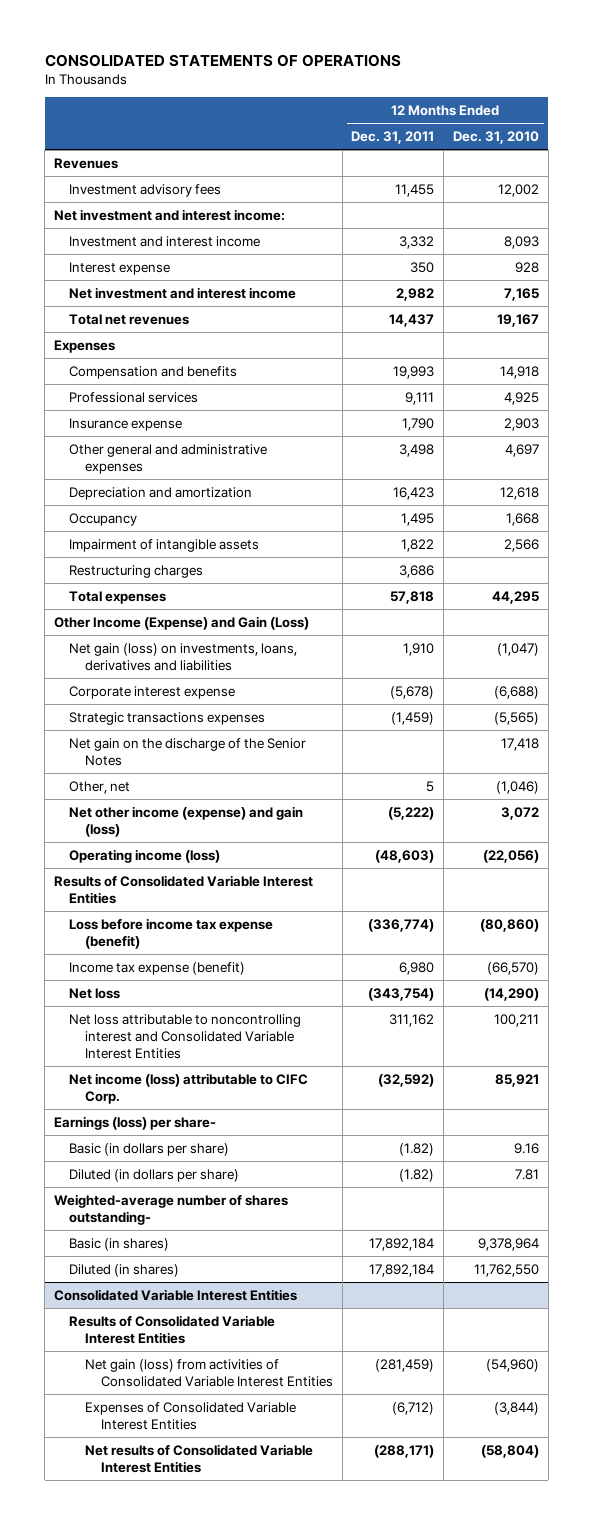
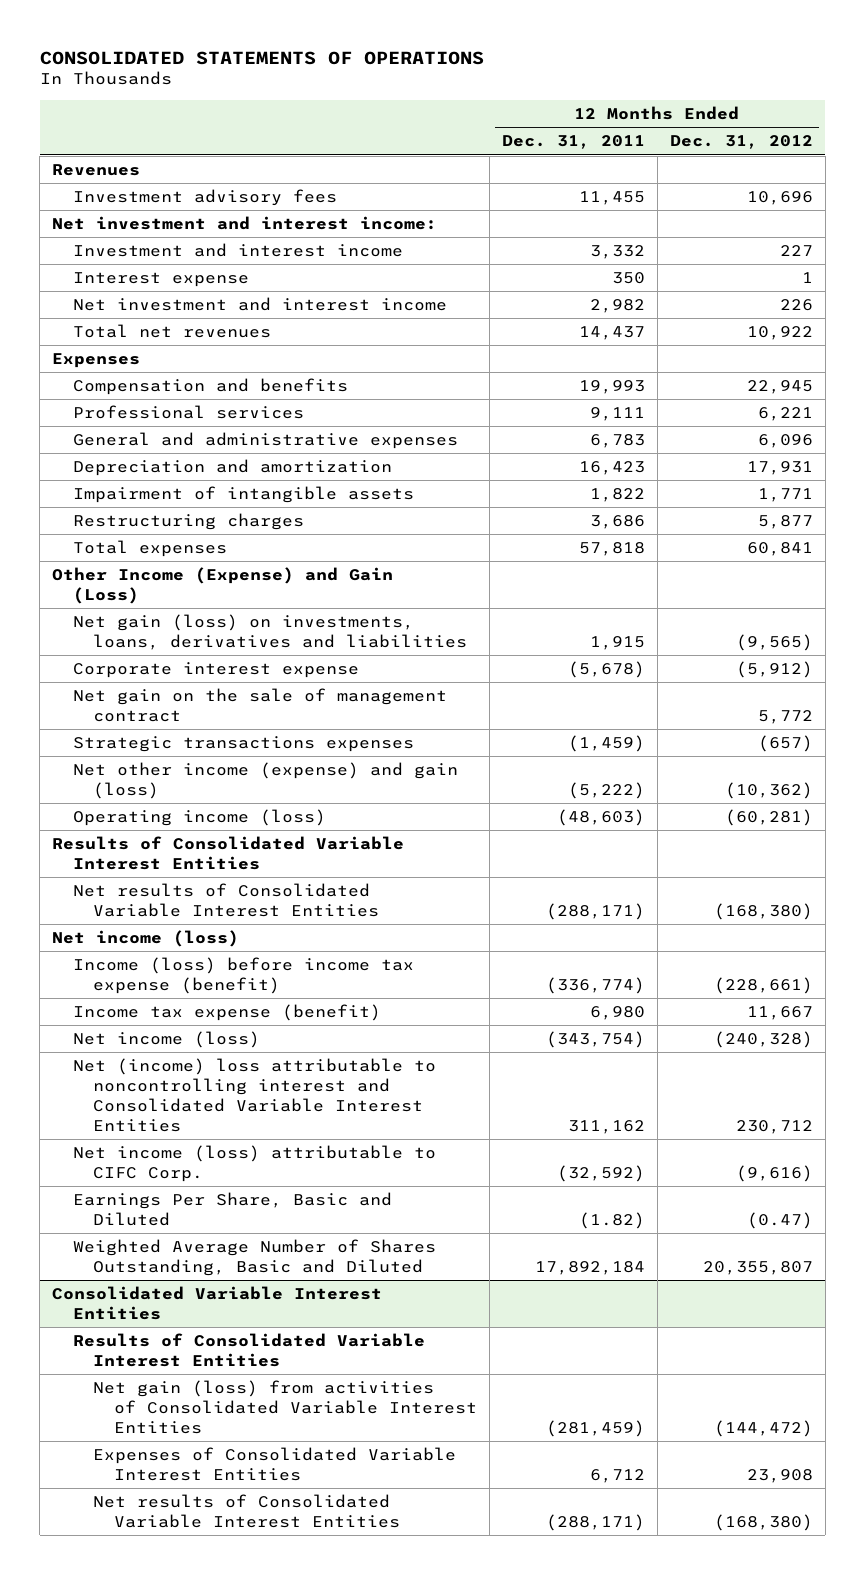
- | 12 Months Ended Dec. 31, 2011 | 12 Months Ended Dec. 31, 2010
+ | 12 Months Ended Dec. 31, 2011 | 12 Months Ended Dec. 31, 2012
- Insurance expense | 1,790 | 2,903
- Other general and administrative expenses | 3,498 | 4,697
+ General and administrative expenses | 6,783 | 6,096
- Occupancy | 1,495 | 1,668
- Net gain (loss) on investments, loans, derivatives and liabilities | 1,910 | (1,047)
+ Net gain (loss) on investments, loans, derivatives and liabilities | 1,915 | (9,565)
+ Net gain on the sale of management contract | | 5,772
- Net gain on the discharge of the Senior Notes | | 17,418
- Other, net | 5 | (1,046)
- Loss before income tax expense (benefit) | (336,774) | (80,860)
+ Net results of Consolidated Variable Interest Entities | (288,171) | (168,380)
+ Net income (loss)
+ Income (loss) before income tax expense (benefit) | (336,774) | (228,661)
- Net loss | (343,754) | (14,290)
- Net loss attributable to noncontrolling interest and Consolidated Variable Interest Entities | 311,162 | 100,211
+ Net income (loss) | (343,754) | (240,328)
+ Net (income) loss attributable to noncontrolling interest and Consolidated Variable Interest Entities | 311,162 | 230,712
- Earnings (loss) per share-
- Basic (in dollars per share) | (1.82) | 9.16
- Diluted (in dollars per share) | (1.82) | 7.81
- Weighted-average number of shares outstanding-
- Basic (in shares) | 17,892,184 | 9,378,964
- Diluted (in shares) | 17,892,184 | 11,762,550
+ Earnings Per Share, Basic and Diluted | (1.82) | (0.47)
+ Weighted Average Number of Shares Outstanding, Basic and Diluted | 17,892,184 | 20,355,807
@ Consolidated Variable Interest Entities
- Expenses of Consolidated Variable Interest Entities | (6,712) | (3,844)
+ Expenses of Consolidated Variable Interest Entities | 6,712 | 23,908

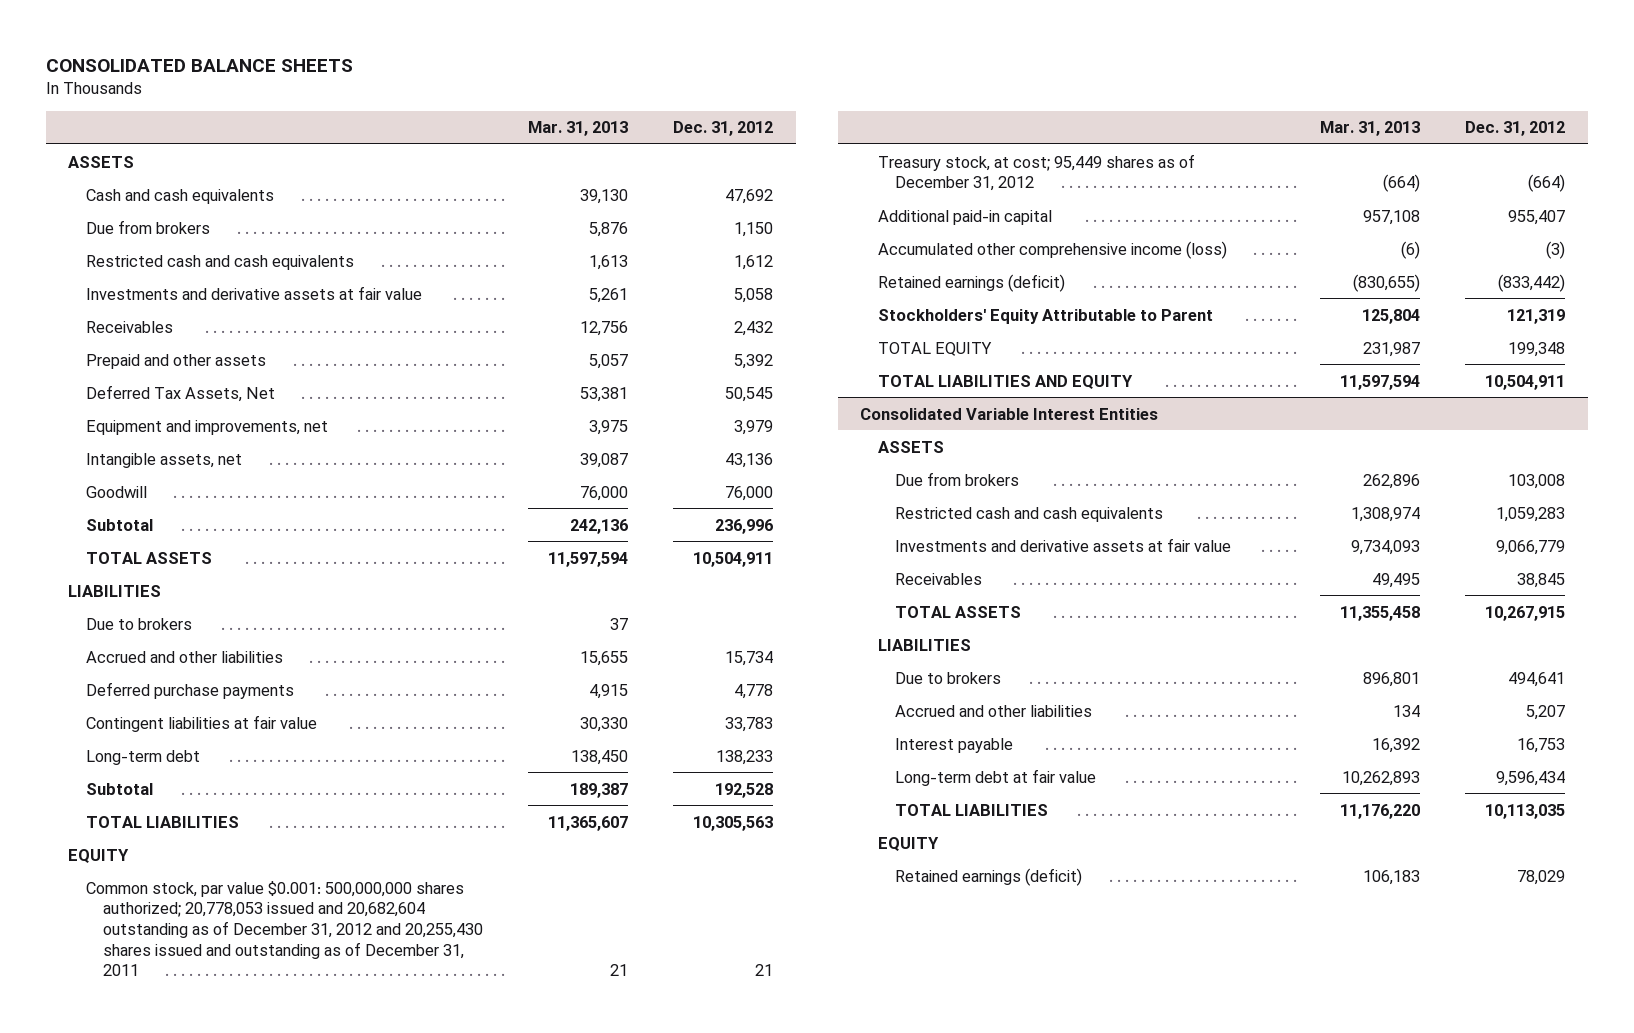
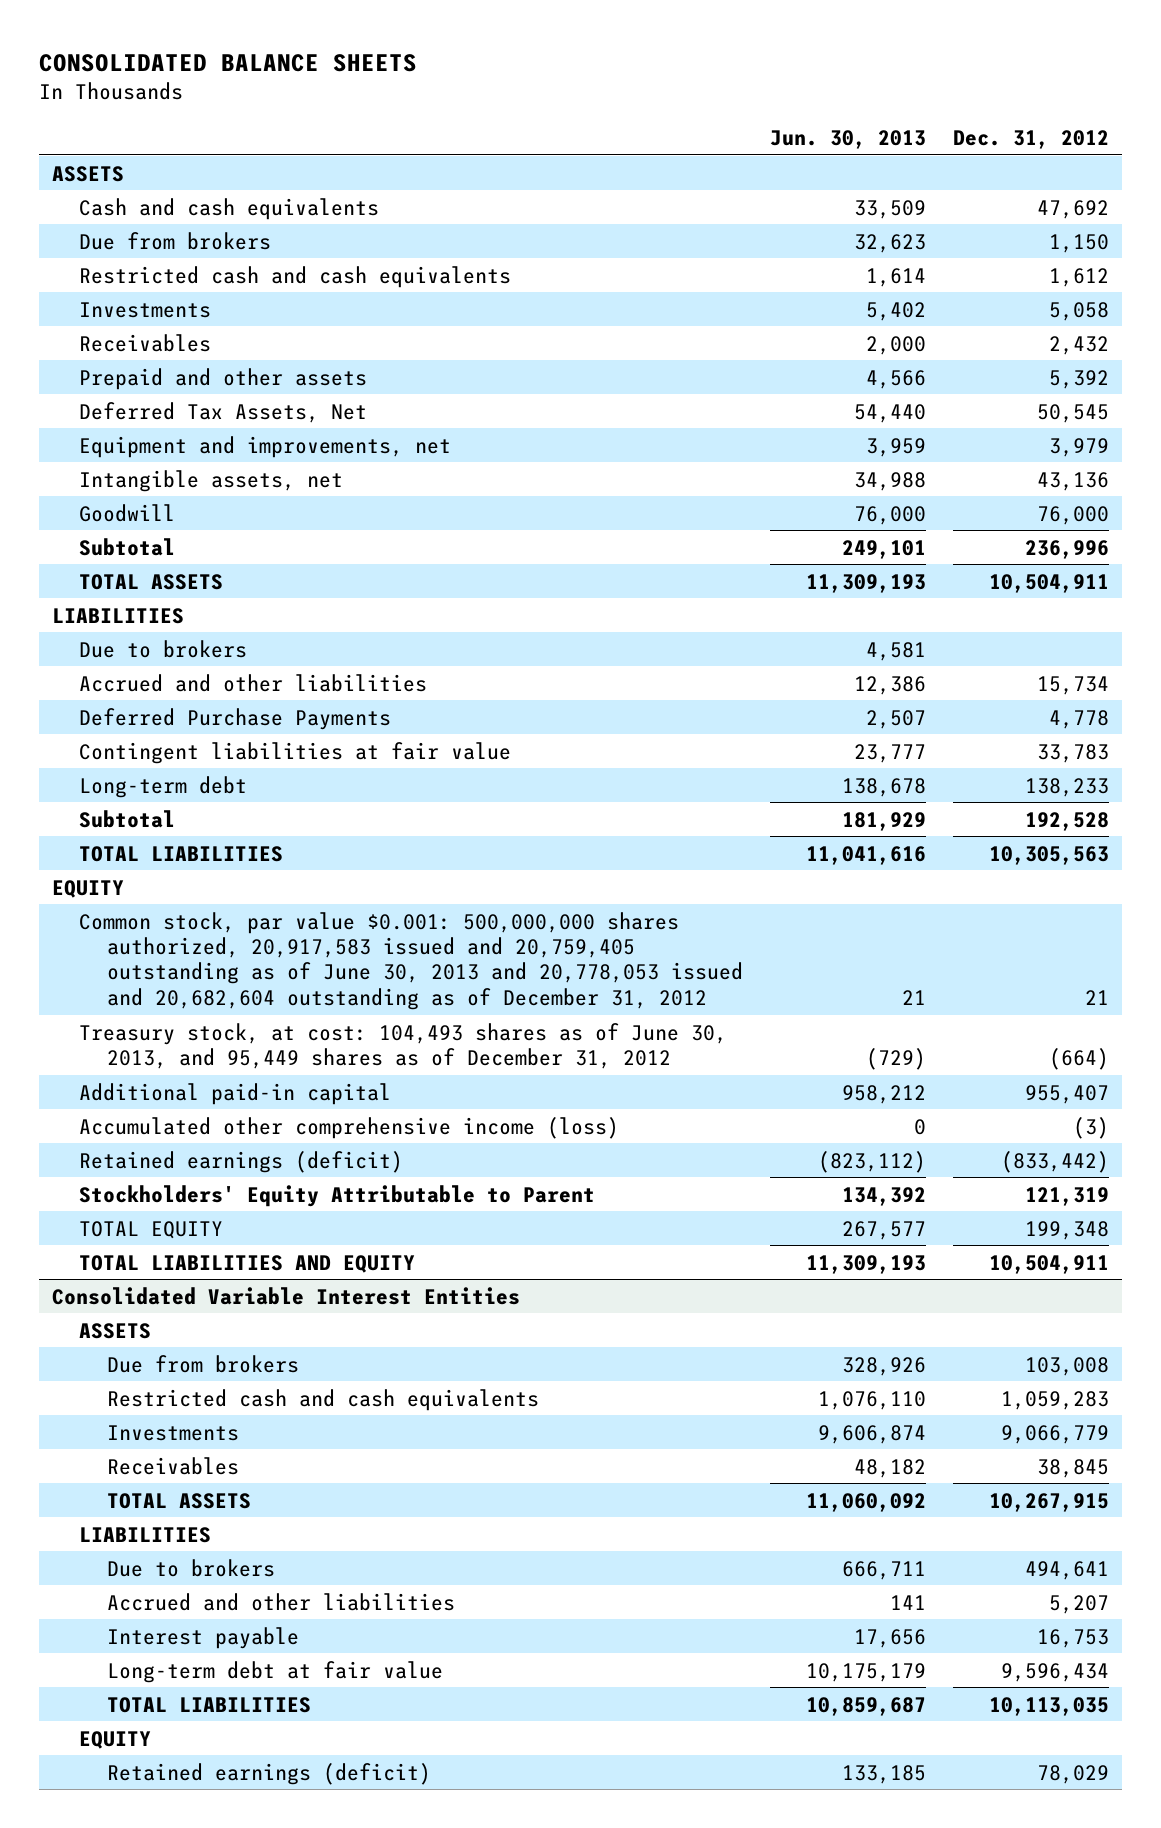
- | Mar. 31, 2013 | Dec. 31, 2012
+ | Jun. 30, 2013 | Dec. 31, 2012
- Investments and derivative assets at fair value | 5,261 | 5,058
+ Investments | 5,402 | 5,058
- Deferred purchase payments | 4,915 | 4,778
+ Deferred Purchase Payments | 2,507 | 4,778
- Common stock, par value $0.001: 500,000,000 shares authorized; 20,778,053 issued and 20,682,604 outstanding as of December 31, 2012 and 20,255,430 shares issued and outstanding as of December 31, 2011 | 21 | 21
- Treasury stock, at cost; 95,449 shares as of December 31, 2012 | (664) | (664)
+ Common stock, par value $0.001: 500,000,000 shares authorized, 20,917,583 issued and 20,759,405 outstanding as of June 30, 2013 and 20,778,053 issued and 20,682,604 outstanding as of December 31, 2012 | 21 | 21
+ Treasury stock, at cost: 104,493 shares as of June 30, 2013, and 95,449 shares as of December 31, 2012 | (729) | (664)
@ Consolidated Variable Interest Entities
- Investments and derivative assets at fair value | 9,734,093 | 9,066,779
+ Investments | 9,606,874 | 9,066,779

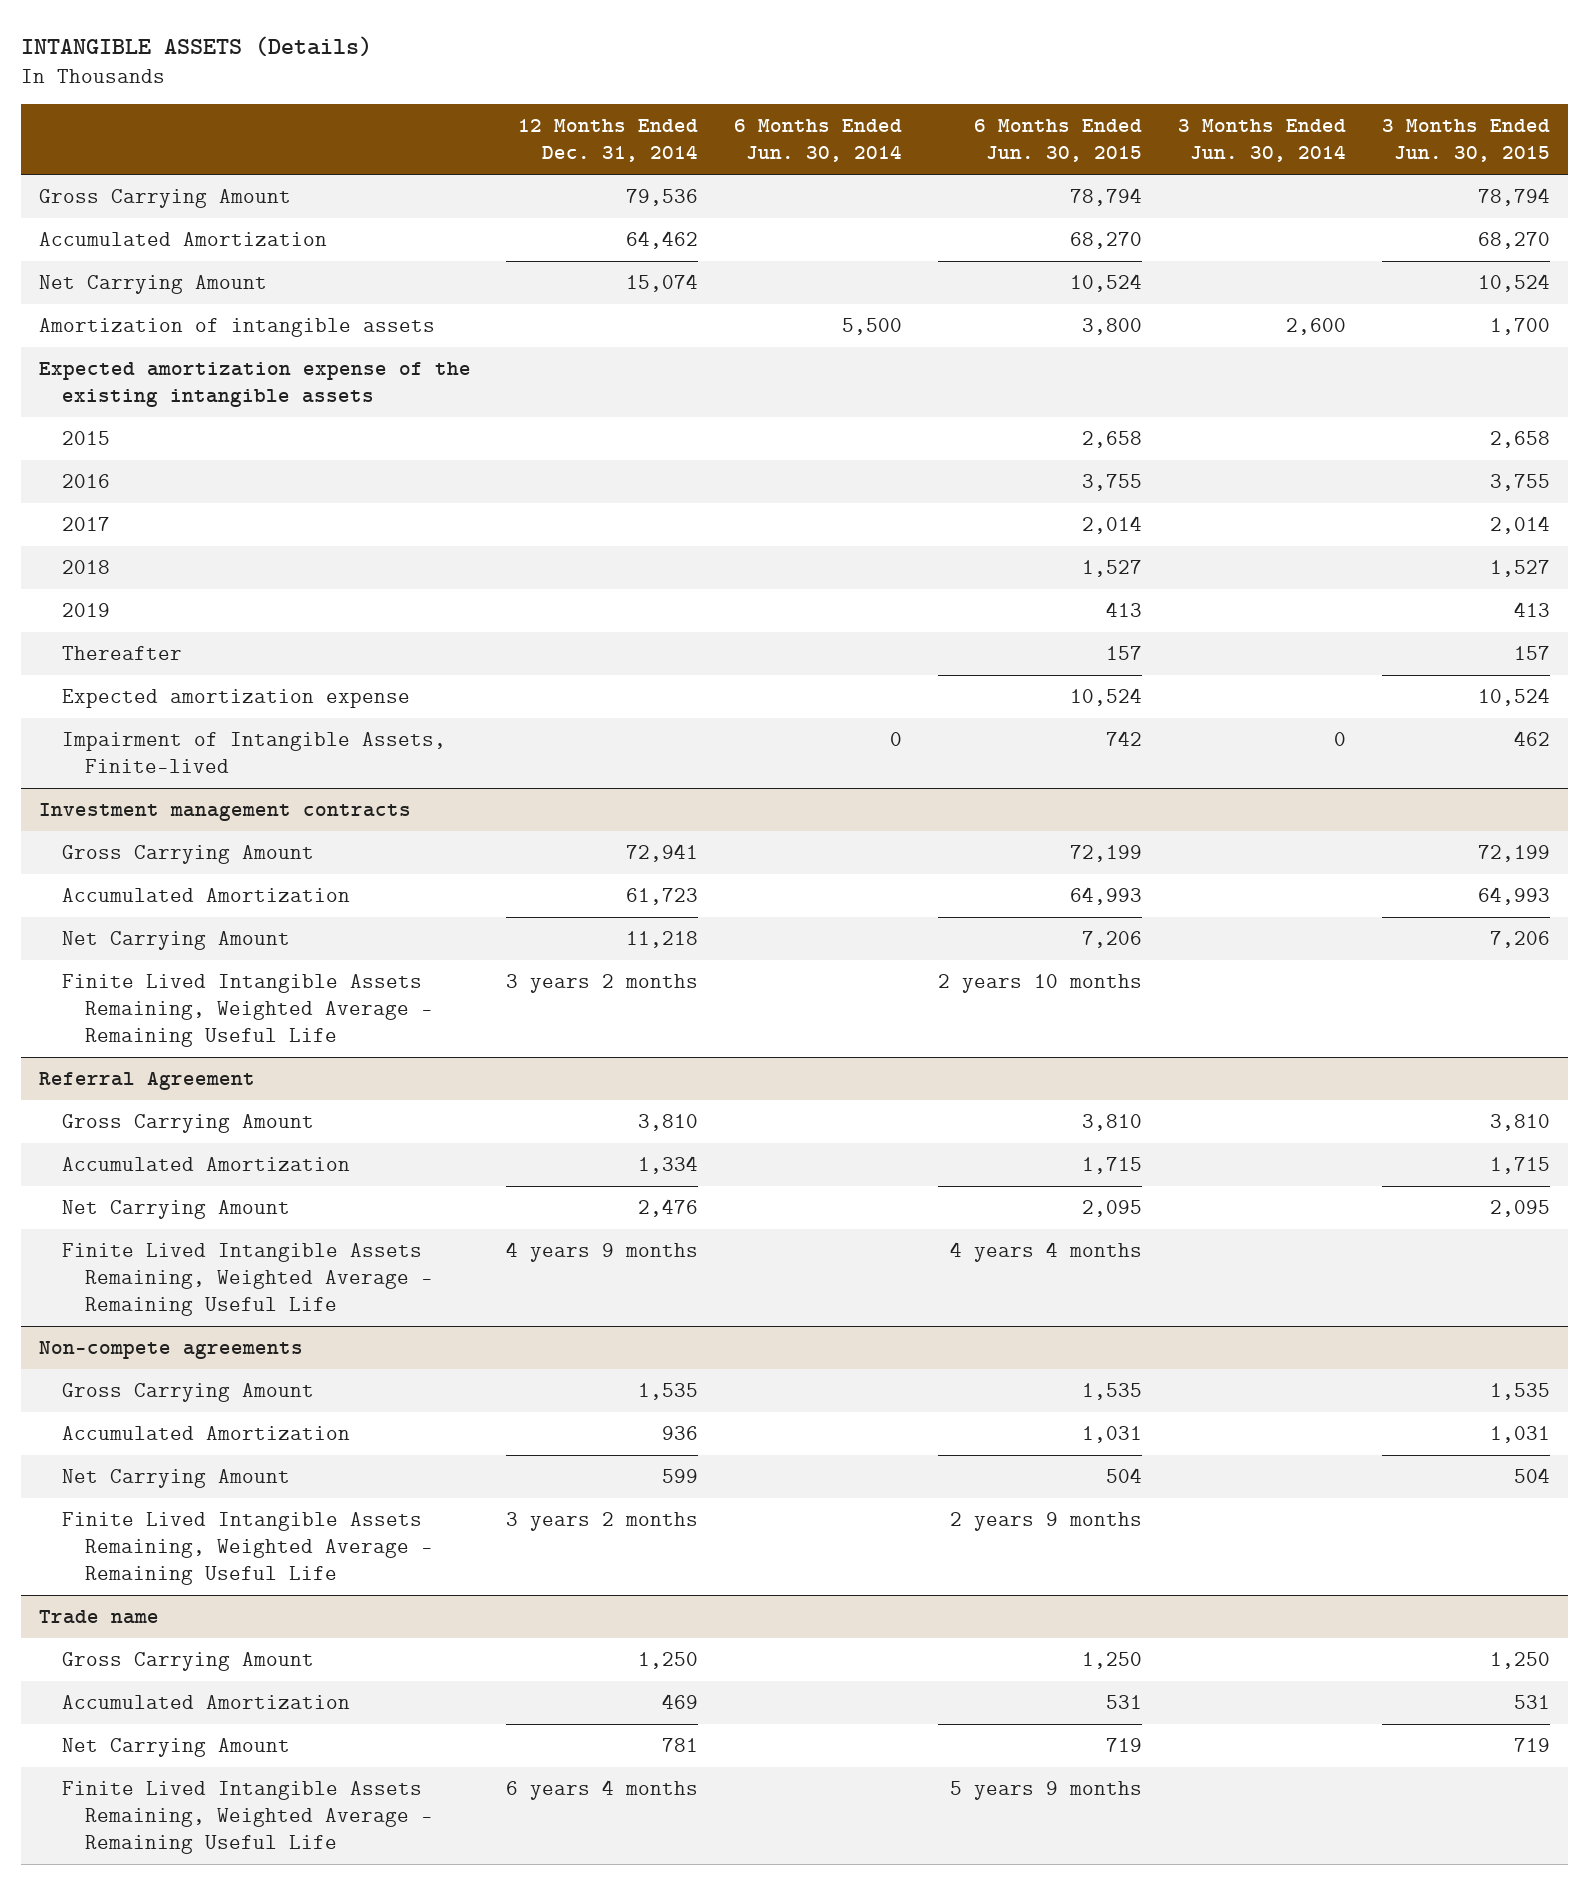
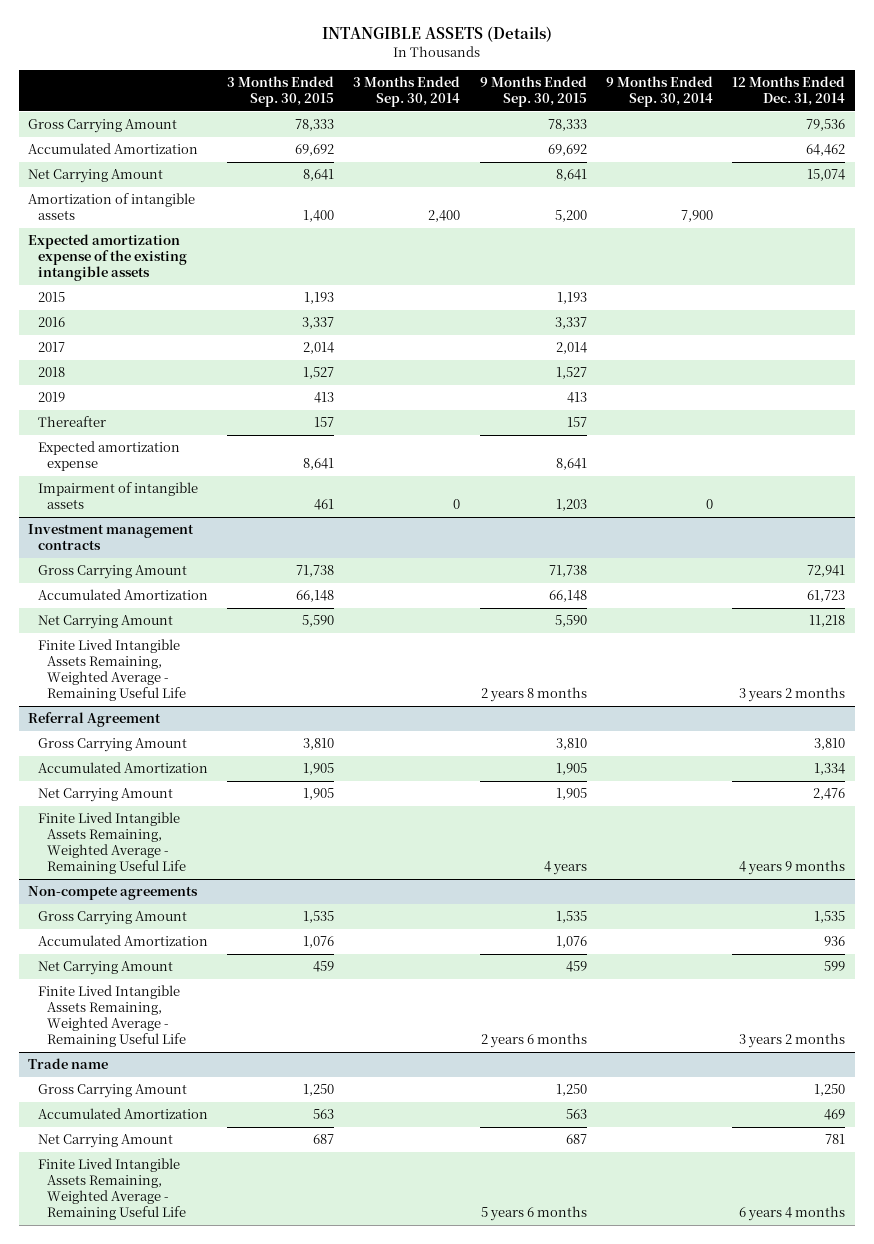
- | 12 Months Ended Dec. 31, 2014 | 6 Months Ended Jun. 30, 2014 | 6 Months Ended Jun. 30, 2015 | 3 Months Ended Jun. 30, 2014 | 3 Months Ended Jun. 30, 2015
+ | 3 Months Ended Sep. 30, 2015 | 3 Months Ended Sep. 30, 2014 | 9 Months Ended Sep. 30, 2015 | 9 Months Ended Sep. 30, 2014 | 12 Months Ended Dec. 31, 2014
- Impairment of Intangible Assets, Finite-lived | | 0 | 742 | 0 | 462
+ Impairment of intangible assets | 461 | 0 | 1,203 | 0 |

